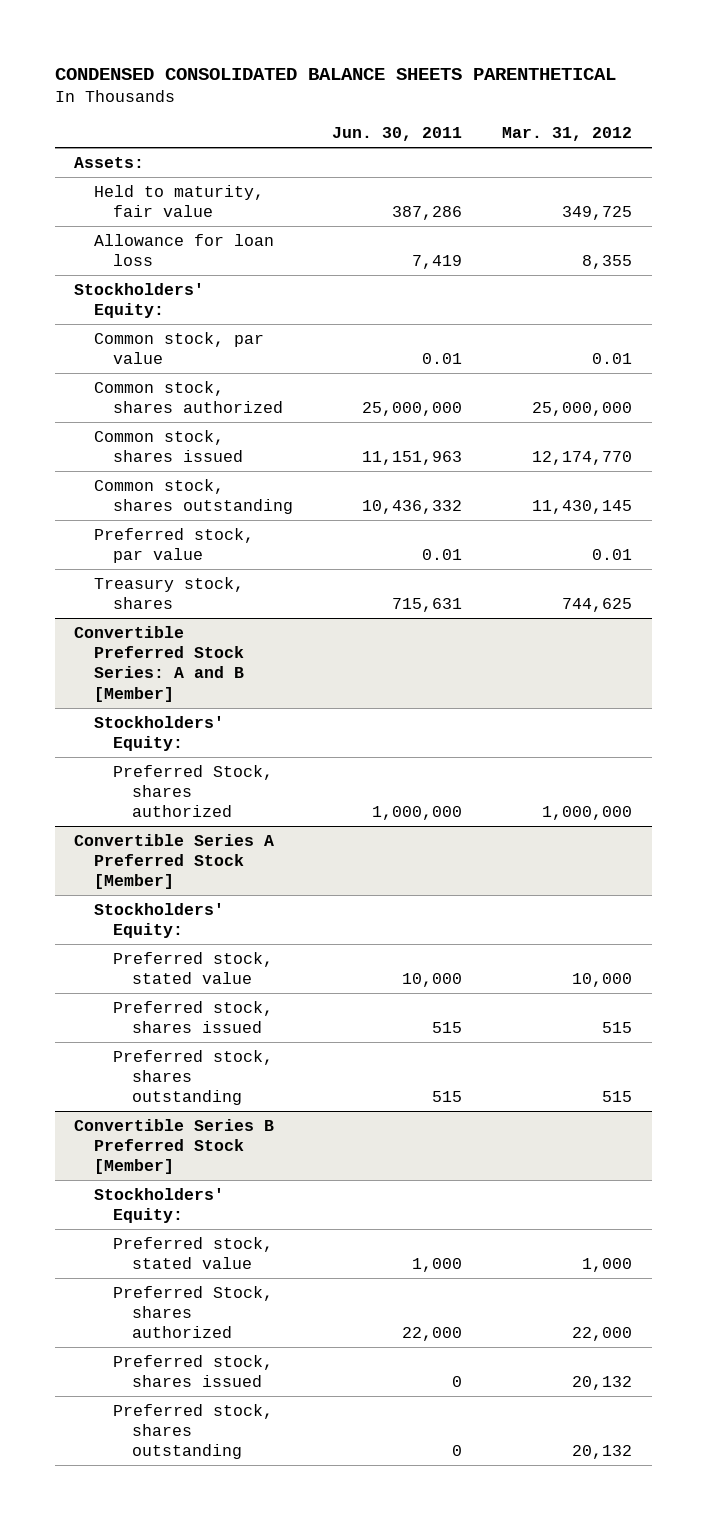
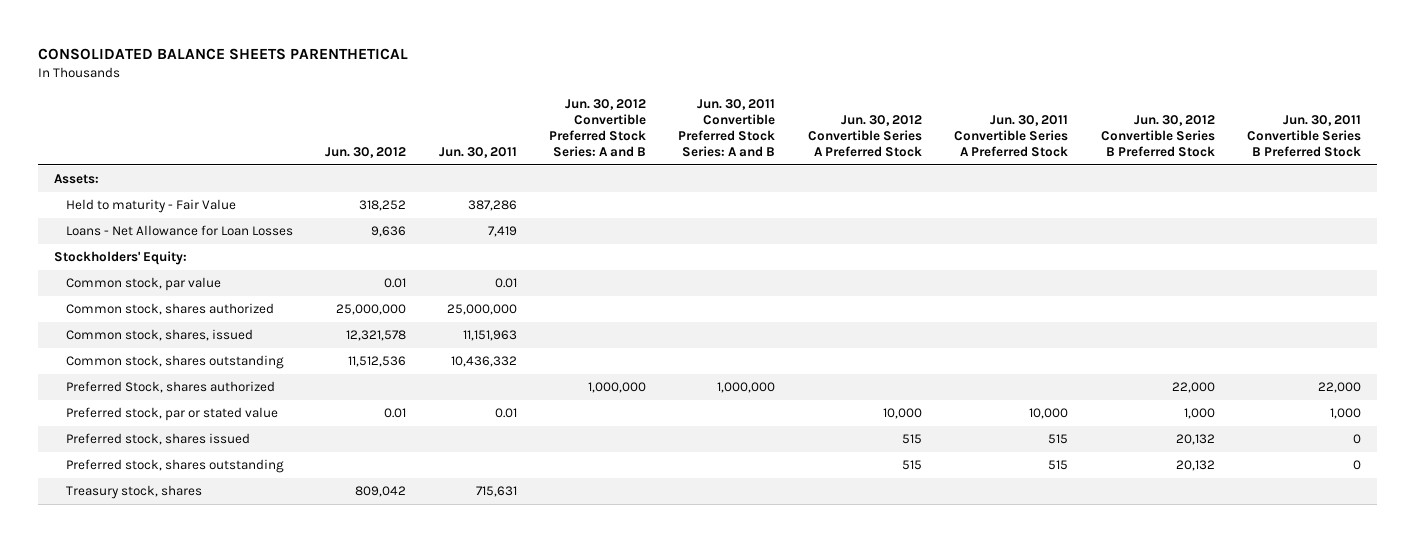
- CONDENSED CONSOLIDATED BALANCE SHEETS PARENTHETICAL
+ CONSOLIDATED BALANCE SHEETS PARENTHETICAL
- | Jun. 30, 2011 | Mar. 31, 2012
+ | Jun. 30, 2012 | Jun. 30, 2011 | Jun. 30, 2012 Convertible Preferred Stock Series: A and B | Jun. 30, 2011 Convertible Preferred Stock Series: A and B | Jun. 30, 2012 Convertible Series A Preferred Stock | Jun. 30, 2011 Convertible Series A Preferred Stock | Jun. 30, 2012 Convertible Series B Preferred Stock | Jun. 30, 2011 Convertible Series B Preferred Stock
- Held to maturity, fair value | 387,286 | 349,725
- Allowance for loan loss | 7,419 | 8,355
+ Held to maturity - Fair Value | 318,252 | 387,286 | | | | | |
+ Loans - Net Allowance for Loan Losses | 9,636 | 7,419 | | | | | |
- Common stock, shares issued | 11,151,963 | 12,174,770
+ Common stock, shares, issued | 12,321,578 | 11,151,963 | | | | | |
- Preferred stock, par value | 0.01 | 0.01
+ Preferred Stock, shares authorized | | | 1,000,000 | 1,000,000 | | | 22,000 | 22,000
+ Preferred stock, par or stated value | 0.01 | 0.01 | | | 10,000 | 10,000 | 1,000 | 1,000
+ Preferred stock, shares issued | | | | | 515 | 515 | 20,132 | 0
+ Preferred stock, shares outstanding | | | | | 515 | 515 | 20,132 | 0
- Convertible Preferred Stock Series: A and B [Member]
- Stockholders' Equity:
- Preferred Stock, shares authorized | 1,000,000 | 1,000,000
- Convertible Series A Preferred Stock [Member]
- Stockholders' Equity:
- Preferred stock, stated value | 10,000 | 10,000
- Preferred stock, shares issued | 515 | 515
- Preferred stock, shares outstanding | 515 | 515
- Convertible Series B Preferred Stock [Member]
- Stockholders' Equity:
- Preferred stock, stated value | 1,000 | 1,000
- Preferred Stock, shares authorized | 22,000 | 22,000
- Preferred stock, shares issued | 0 | 20,132
- Preferred stock, shares outstanding | 0 | 20,132

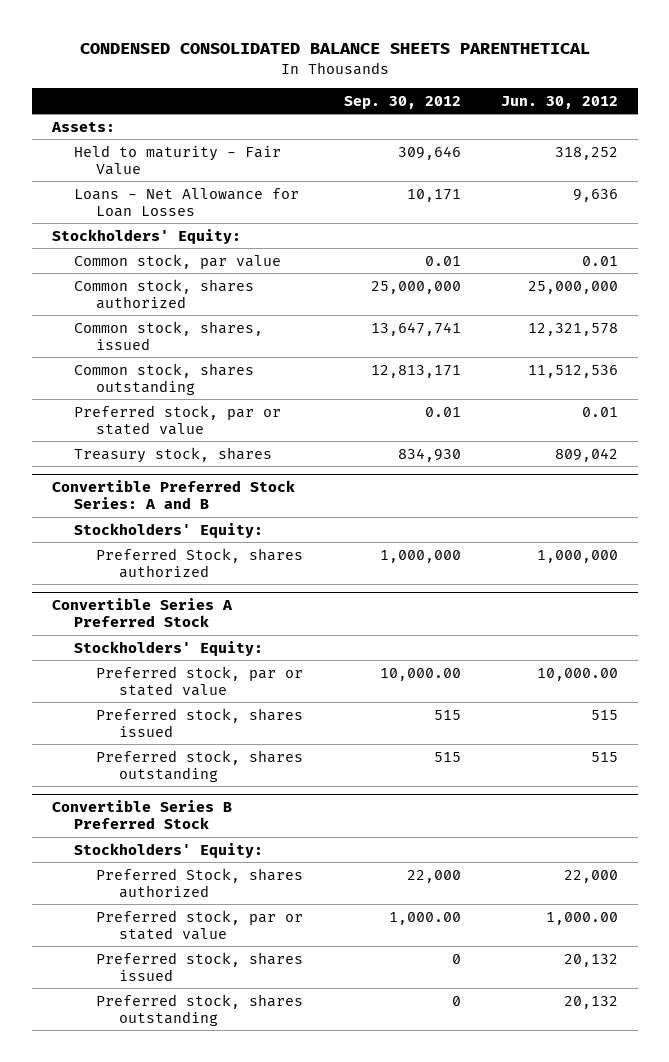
- CONSOLIDATED BALANCE SHEETS PARENTHETICAL
+ CONDENSED CONSOLIDATED BALANCE SHEETS PARENTHETICAL
- | Jun. 30, 2012 | Jun. 30, 2011 | Jun. 30, 2012 Convertible Preferred Stock Series: A and B | Jun. 30, 2011 Convertible Preferred Stock Series: A and B | Jun. 30, 2012 Convertible Series A Preferred Stock | Jun. 30, 2011 Convertible Series A Preferred Stock | Jun. 30, 2012 Convertible Series B Preferred Stock | Jun. 30, 2011 Convertible Series B Preferred Stock
+ | Sep. 30, 2012 | Jun. 30, 2012
- Preferred Stock, shares authorized | | | 1,000,000 | 1,000,000 | | | 22,000 | 22,000
- Preferred stock, shares issued | | | | | 515 | 515 | 20,132 | 0
- Preferred stock, shares outstanding | | | | | 515 | 515 | 20,132 | 0
+ Convertible Preferred Stock Series: A and B
+ Stockholders' Equity:
+ Preferred Stock, shares authorized | 1,000,000 | 1,000,000
+ Convertible Series A Preferred Stock
+ Stockholders' Equity:
+ Preferred stock, par or stated value | 10,000.00 | 10,000.00
+ Preferred stock, shares issued | 515 | 515
+ Preferred stock, shares outstanding | 515 | 515
+ Convertible Series B Preferred Stock
+ Stockholders' Equity:
+ Preferred Stock, shares authorized | 22,000 | 22,000
+ Preferred stock, par or stated value | 1,000.00 | 1,000.00
+ Preferred stock, shares issued | 0 | 20,132
+ Preferred stock, shares outstanding | 0 | 20,132

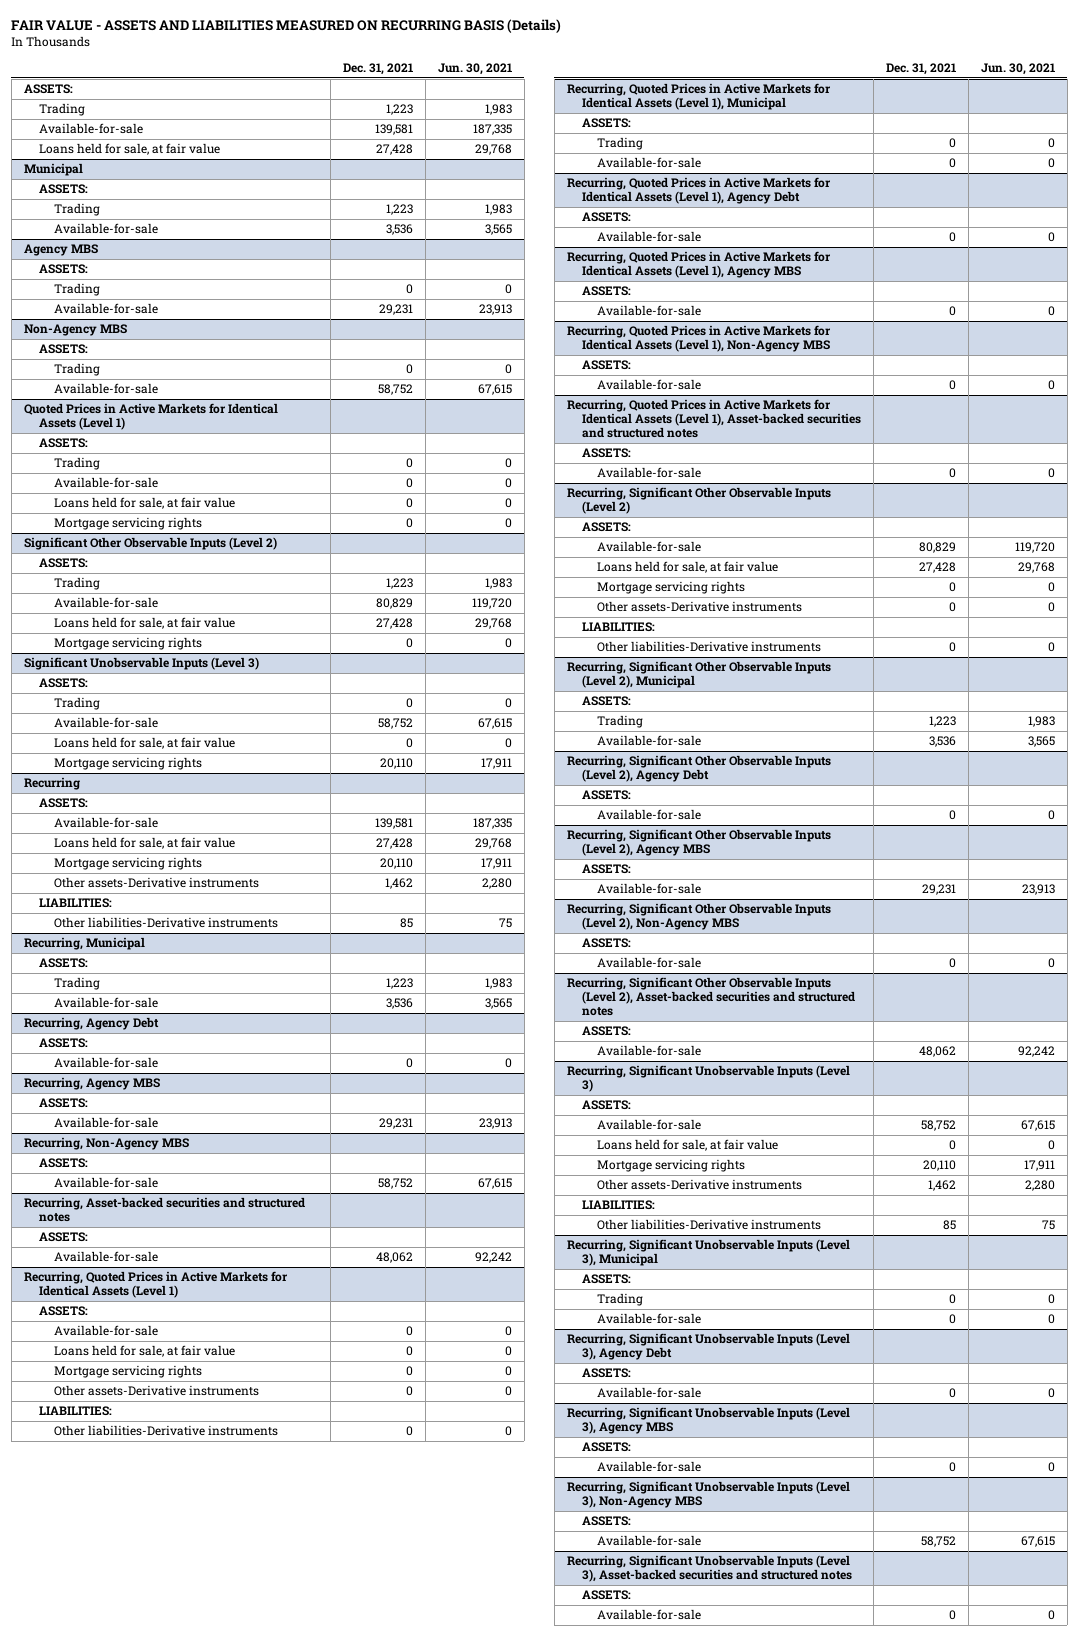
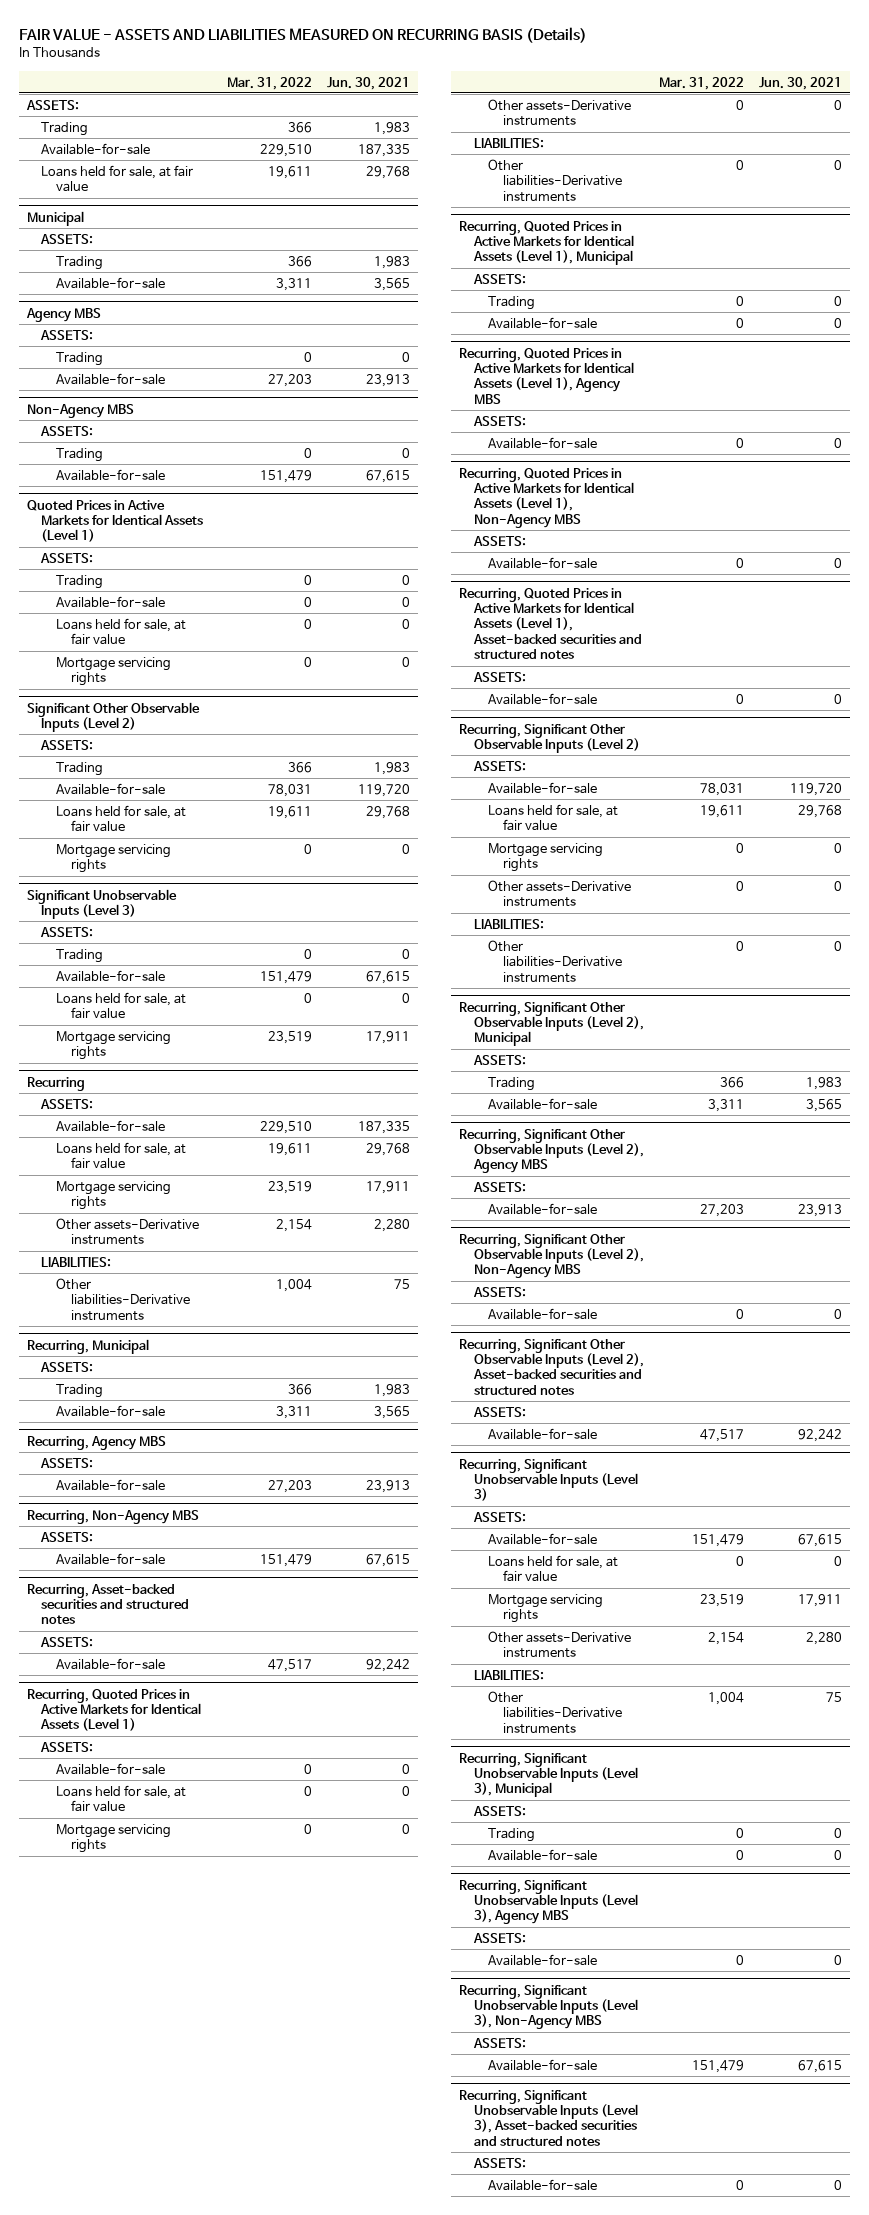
- | Dec. 31, 2021 | Jun. 30, 2021
+ | Mar. 31, 2022 | Jun. 30, 2021
- Recurring, Agency Debt
- ASSETS:
- Available-for-sale | 0 | 0
- Recurring, Quoted Prices in Active Markets for Identical Assets (Level 1), Agency Debt
- ASSETS:
- Available-for-sale | 0 | 0
- Recurring, Significant Other Observable Inputs (Level 2), Agency Debt
- ASSETS:
- Available-for-sale | 0 | 0
- Recurring, Significant Unobservable Inputs (Level 3), Agency Debt
- ASSETS:
- Available-for-sale | 0 | 0

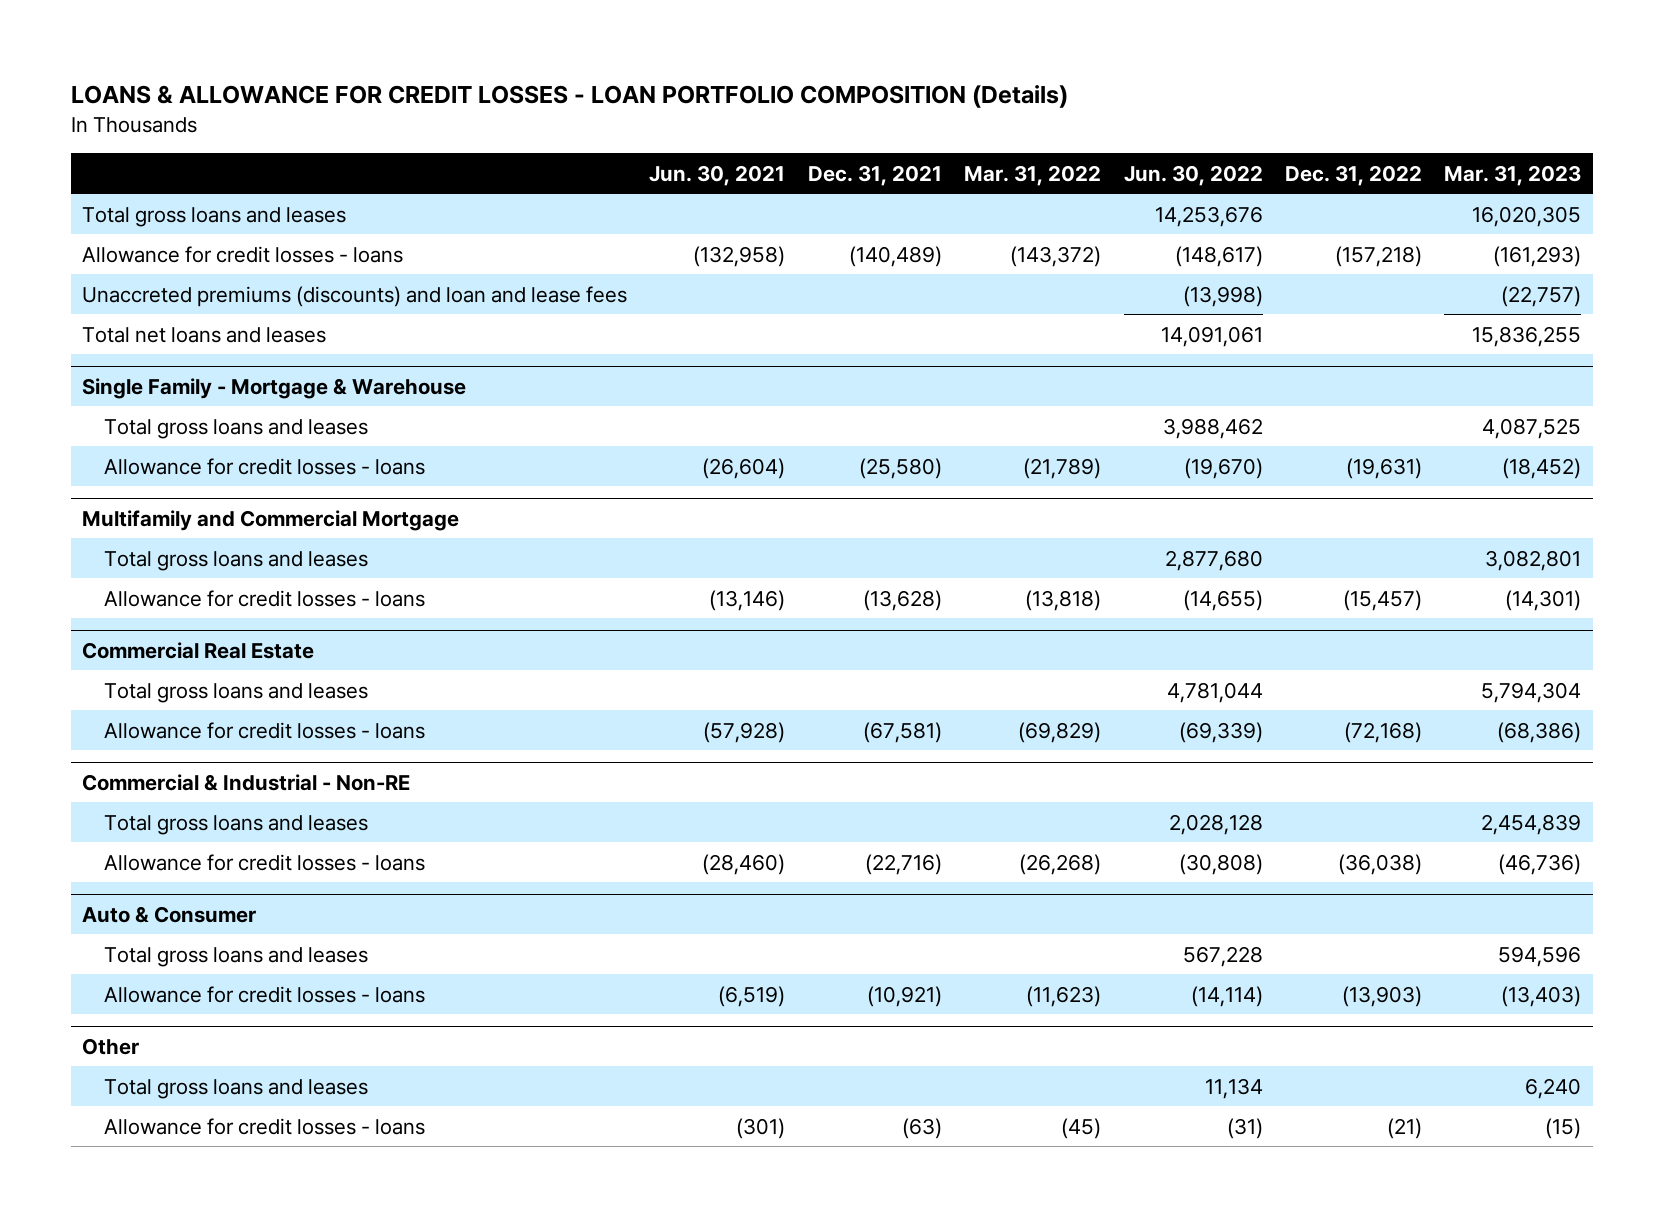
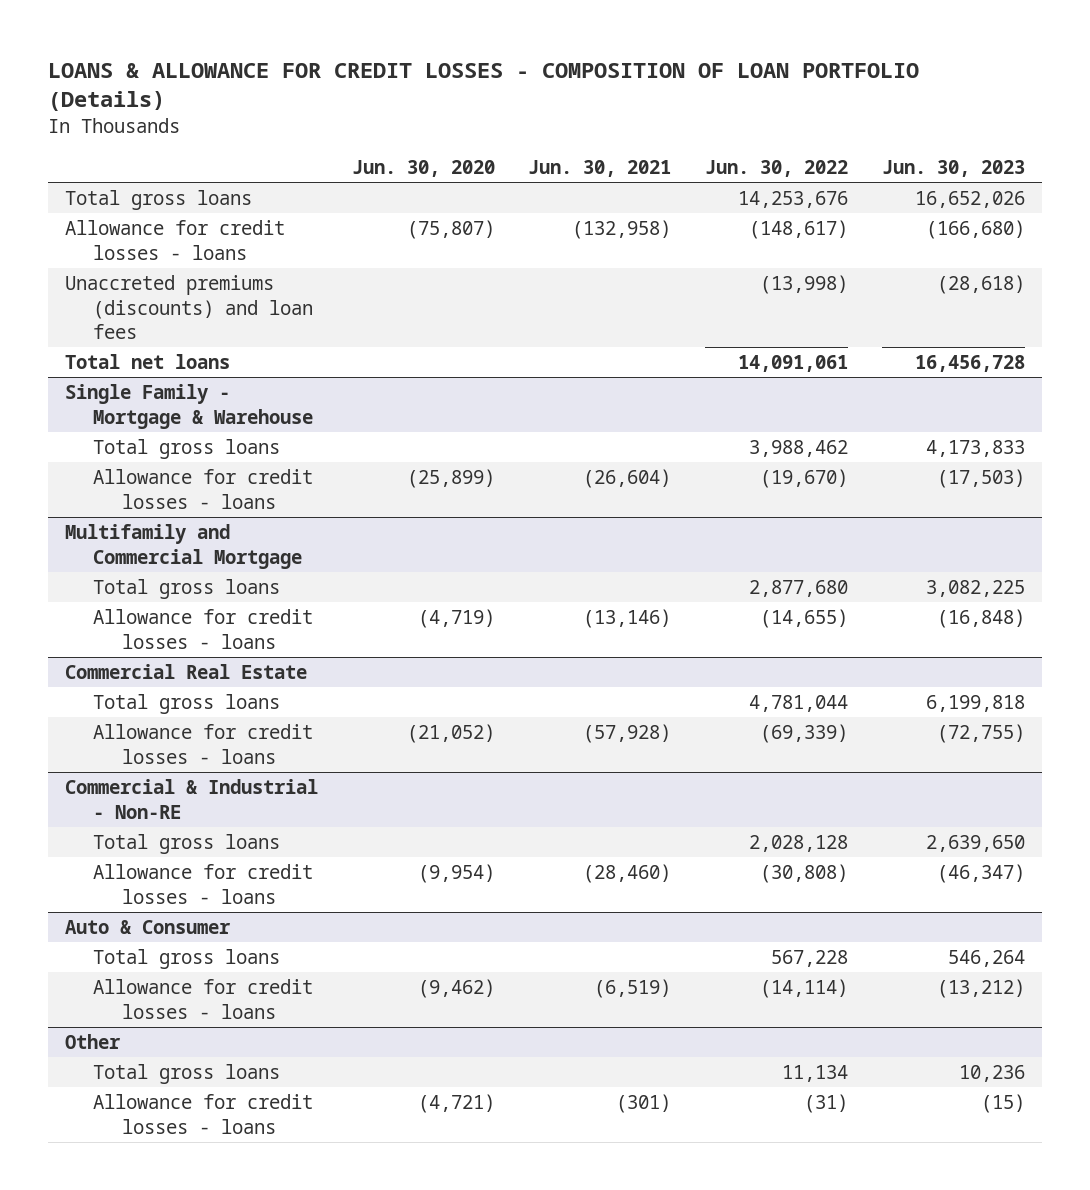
- LOANS & ALLOWANCE FOR CREDIT LOSSES - LOAN PORTFOLIO COMPOSITION (Details)
+ LOANS & ALLOWANCE FOR CREDIT LOSSES - COMPOSITION OF LOAN PORTFOLIO (Details)
- | Jun. 30, 2021 | Dec. 31, 2021 | Mar. 31, 2022 | Jun. 30, 2022 | Dec. 31, 2022 | Mar. 31, 2023
+ | Jun. 30, 2020 | Jun. 30, 2021 | Jun. 30, 2022 | Jun. 30, 2023
- Total gross loans and leases | | | | 14,253,676 | | 16,020,305
+ Total gross loans | | | 14,253,676 | 16,652,026
- Unaccreted premiums (discounts) and loan and lease fees | | | | (13,998) | | (22,757)
- Total net loans and leases | | | | 14,091,061 | | 15,836,255
+ Unaccreted premiums (discounts) and loan fees | | | (13,998) | (28,618)
+ Total net loans | | | 14,091,061 | 16,456,728
@ Single Family - Mortgage & Warehouse
- Total gross loans and leases | | | | 3,988,462 | | 4,087,525
+ Total gross loans | | | 3,988,462 | 4,173,833
@ Multifamily and Commercial Mortgage
- Total gross loans and leases | | | | 2,877,680 | | 3,082,801
+ Total gross loans | | | 2,877,680 | 3,082,225
@ Commercial Real Estate
- Total gross loans and leases | | | | 4,781,044 | | 5,794,304
+ Total gross loans | | | 4,781,044 | 6,199,818
@ Commercial & Industrial - Non-RE
- Total gross loans and leases | | | | 2,028,128 | | 2,454,839
+ Total gross loans | | | 2,028,128 | 2,639,650
@ Auto & Consumer
- Total gross loans and leases | | | | 567,228 | | 594,596
+ Total gross loans | | | 567,228 | 546,264
@ Other
- Total gross loans and leases | | | | 11,134 | | 6,240
+ Total gross loans | | | 11,134 | 10,236

